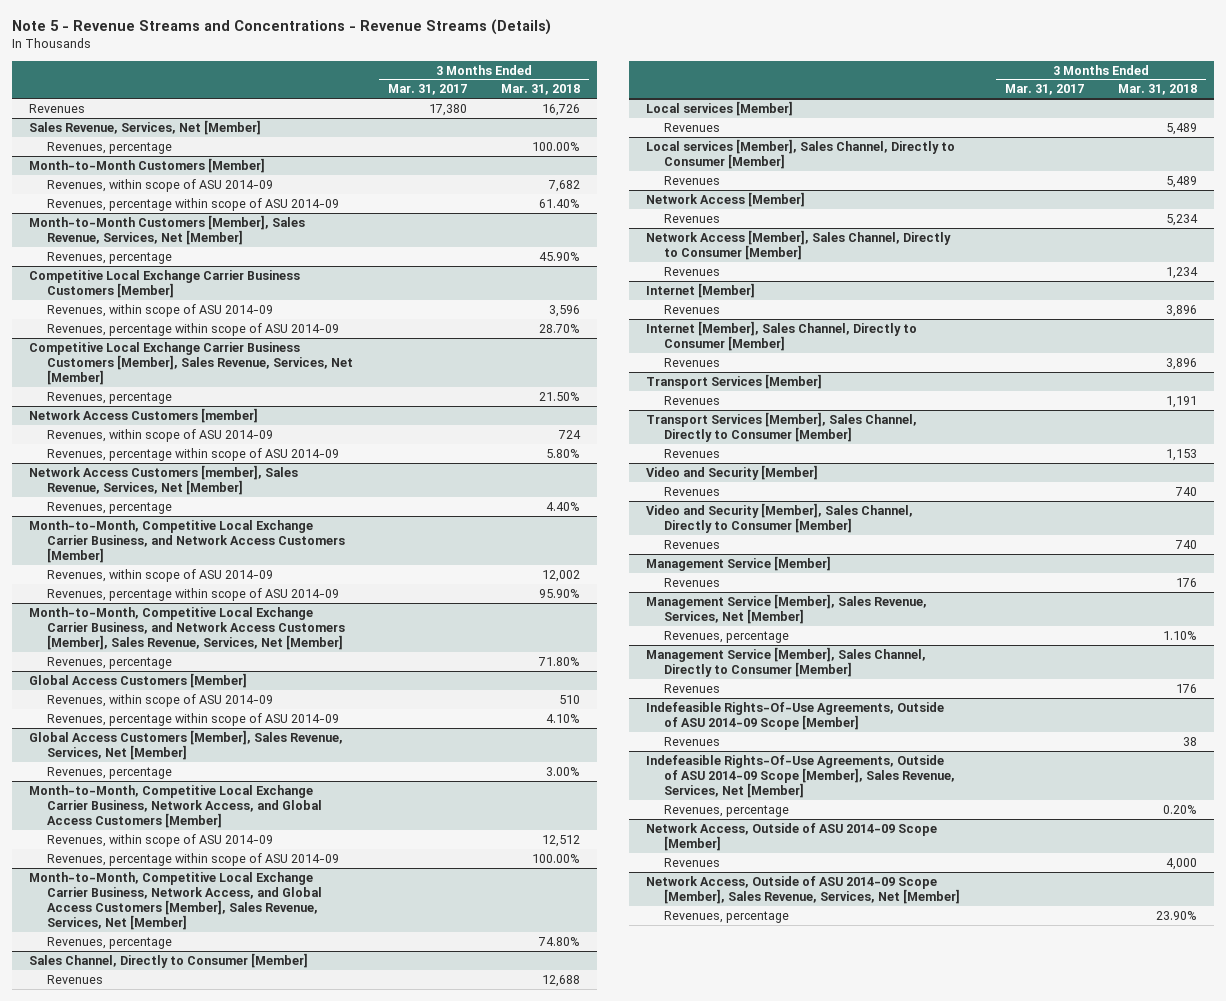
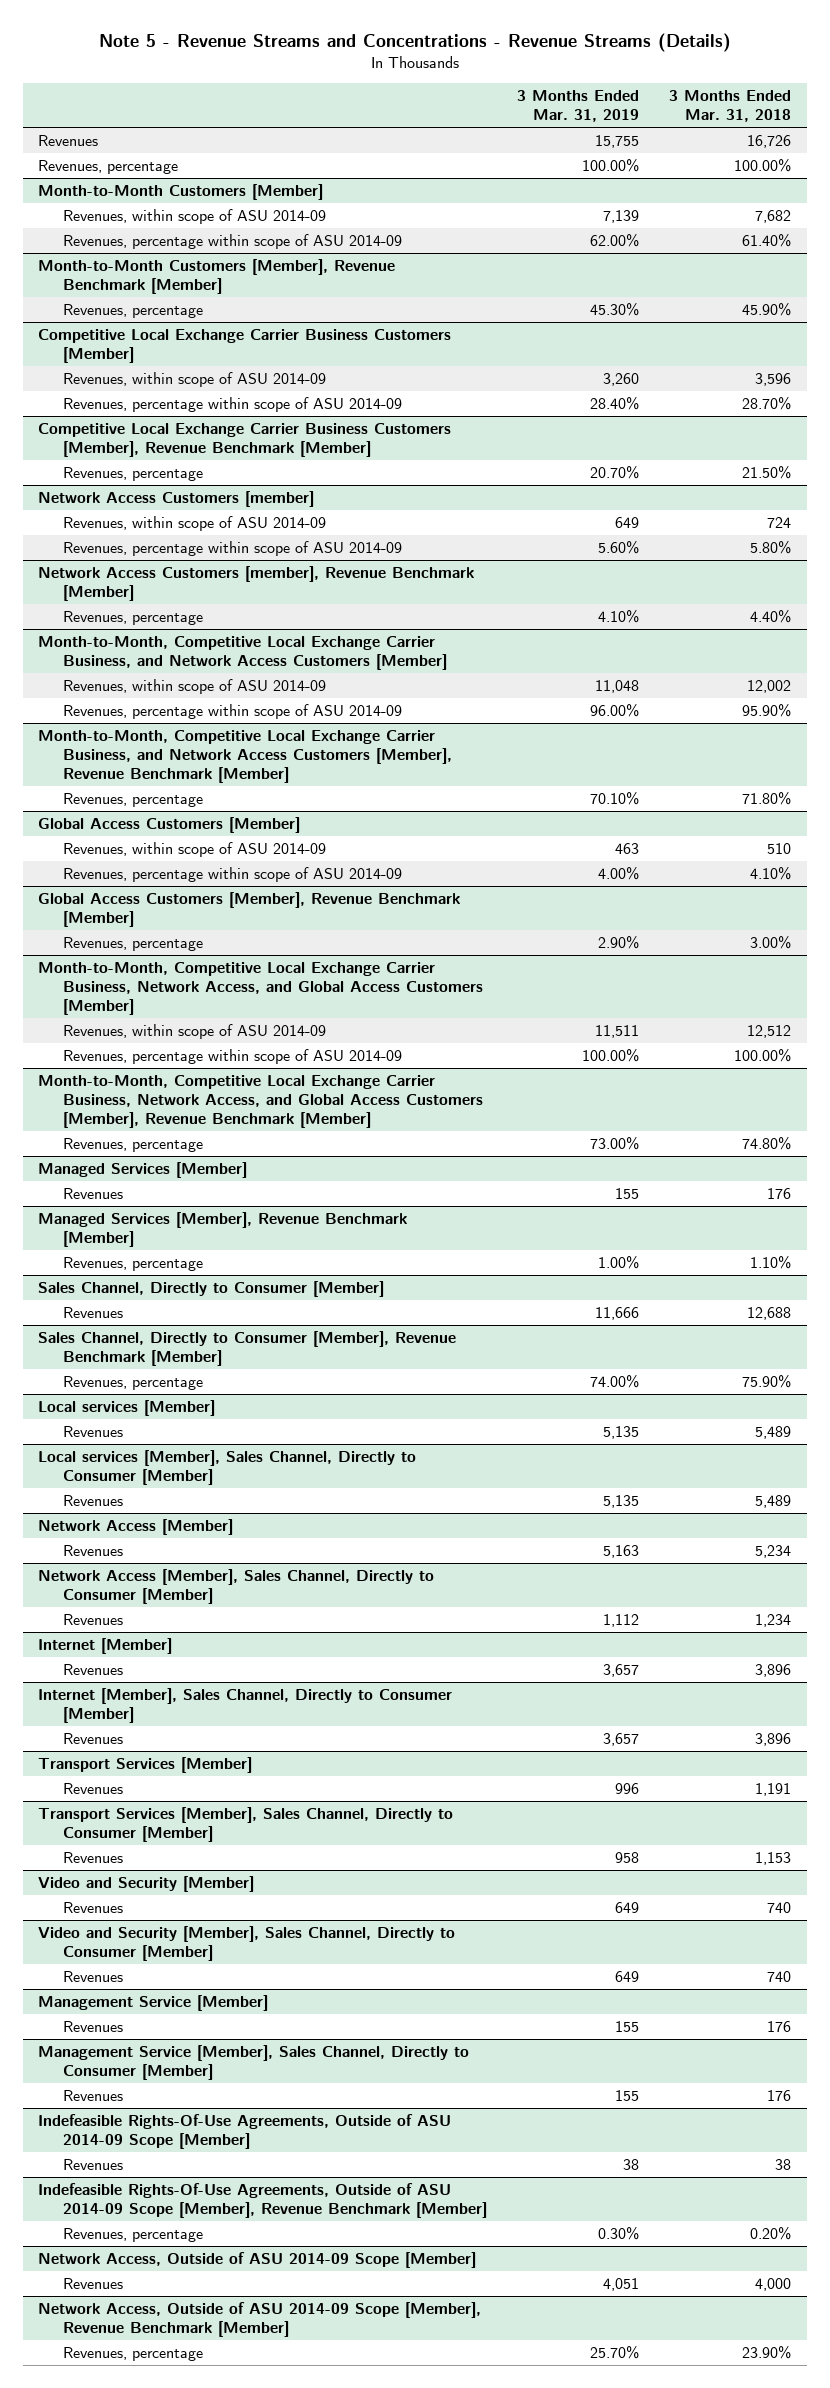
- | 3 Months Ended Mar. 31, 2017 | 3 Months Ended Mar. 31, 2018
+ | 3 Months Ended Mar. 31, 2019 | 3 Months Ended Mar. 31, 2018
- Sales Revenue, Services, Net [Member]
- Month-to-Month Customers [Member], Sales Revenue, Services, Net [Member]
+ Month-to-Month Customers [Member], Revenue Benchmark [Member]
- Competitive Local Exchange Carrier Business Customers [Member], Sales Revenue, Services, Net [Member]
+ Competitive Local Exchange Carrier Business Customers [Member], Revenue Benchmark [Member]
- Network Access Customers [member], Sales Revenue, Services, Net [Member]
+ Network Access Customers [member], Revenue Benchmark [Member]
- Month-to-Month, Competitive Local Exchange Carrier Business, and Network Access Customers [Member], Sales Revenue, Services, Net [Member]
+ Month-to-Month, Competitive Local Exchange Carrier Business, and Network Access Customers [Member], Revenue Benchmark [Member]
- Global Access Customers [Member], Sales Revenue, Services, Net [Member]
+ Global Access Customers [Member], Revenue Benchmark [Member]
- Month-to-Month, Competitive Local Exchange Carrier Business, Network Access, and Global Access Customers [Member], Sales Revenue, Services, Net [Member]
+ Month-to-Month, Competitive Local Exchange Carrier Business, Network Access, and Global Access Customers [Member], Revenue Benchmark [Member]
+ Managed Services [Member]
+ Revenues | 155 | 176
+ Managed Services [Member], Revenue Benchmark [Member]
+ Revenues, percentage | 1.00% | 1.10%
+ Sales Channel, Directly to Consumer [Member], Revenue Benchmark [Member]
+ Revenues, percentage | 74.00% | 75.90%
- Management Service [Member], Sales Revenue, Services, Net [Member]
- Revenues, percentage | | 1.10%
- Indefeasible Rights-Of-Use Agreements, Outside of ASU 2014-09 Scope [Member], Sales Revenue, Services, Net [Member]
+ Indefeasible Rights-Of-Use Agreements, Outside of ASU 2014-09 Scope [Member], Revenue Benchmark [Member]
- Network Access, Outside of ASU 2014-09 Scope [Member], Sales Revenue, Services, Net [Member]
+ Network Access, Outside of ASU 2014-09 Scope [Member], Revenue Benchmark [Member]

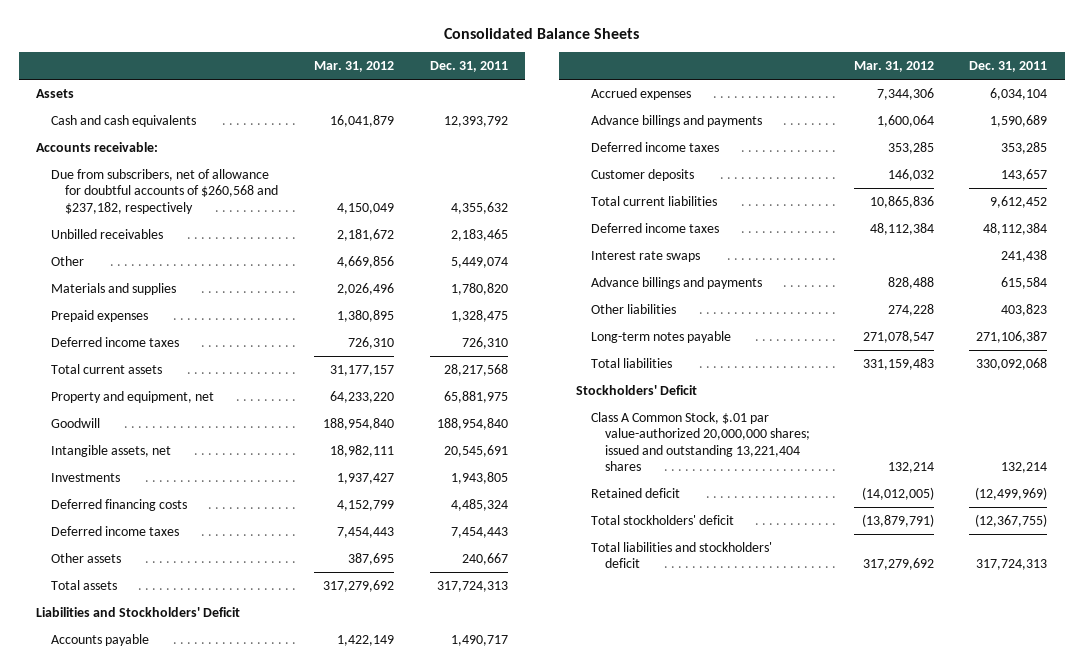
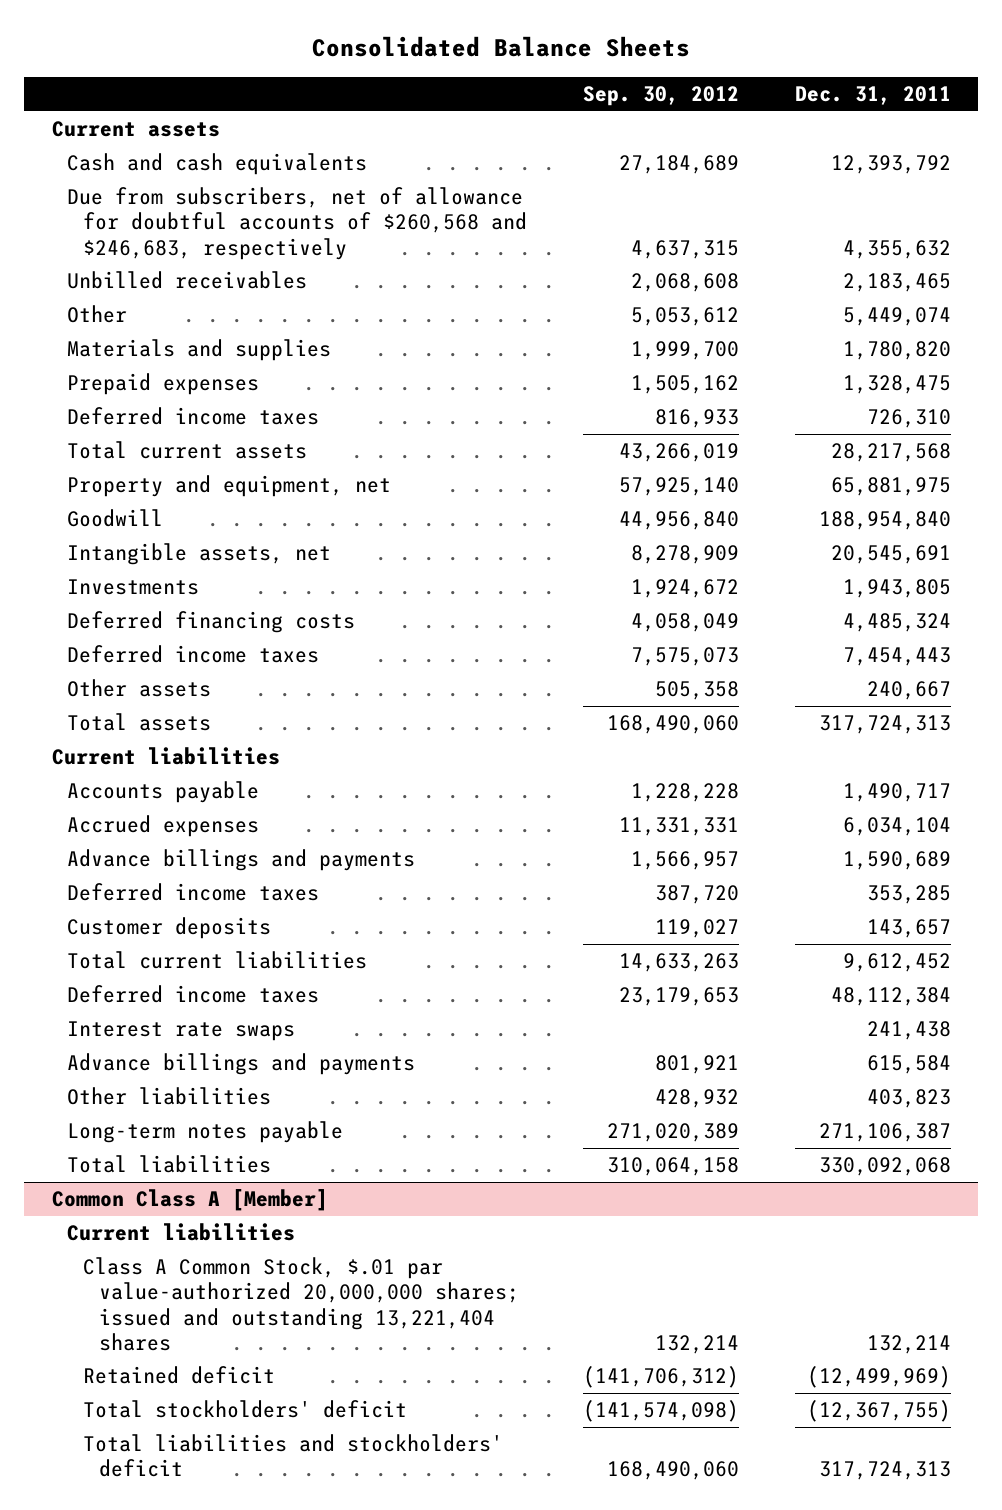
- | Mar. 31, 2012 | Dec. 31, 2011
+ | Sep. 30, 2012 | Dec. 31, 2011
- Assets
+ Current assets
- Accounts receivable:
- Due from subscribers, net of allowance for doubtful accounts of $260,568 and $237,182, respectively | 4,150,049 | 4,355,632
+ Due from subscribers, net of allowance for doubtful accounts of $260,568 and $246,683, respectively | 4,637,315 | 4,355,632
- Liabilities and Stockholders' Deficit
+ Current liabilities
- Stockholders' Deficit
+ Common Class A [Member]
+ Current liabilities

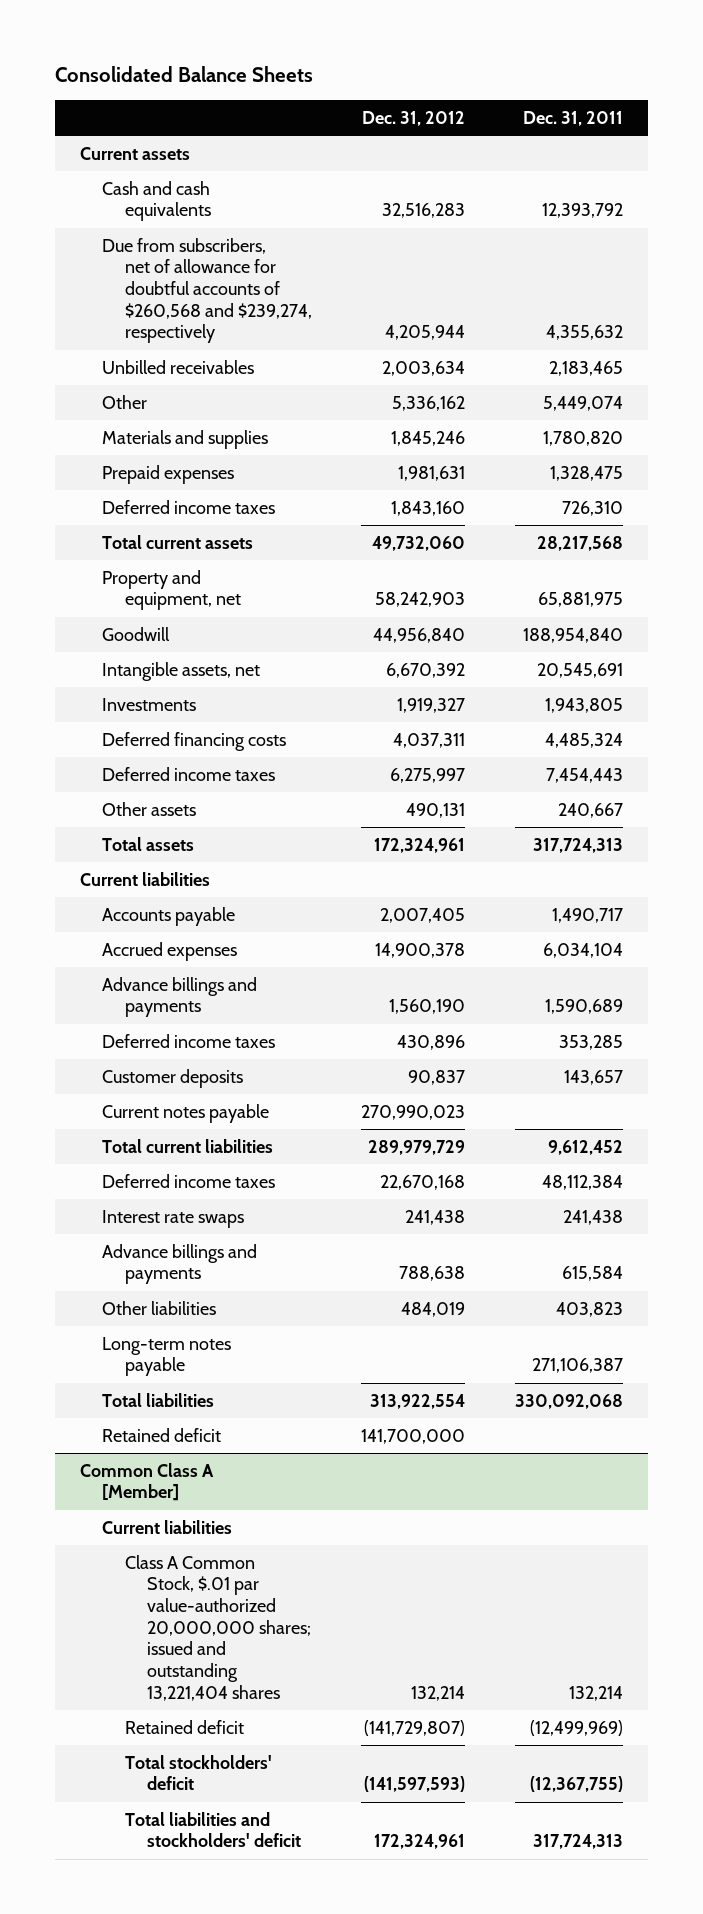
- | Sep. 30, 2012 | Dec. 31, 2011
+ | Dec. 31, 2012 | Dec. 31, 2011
- Due from subscribers, net of allowance for doubtful accounts of $260,568 and $246,683, respectively | 4,637,315 | 4,355,632
+ Due from subscribers, net of allowance for doubtful accounts of $260,568 and $239,274, respectively | 4,205,944 | 4,355,632
+ Current notes payable | 270,990,023 |
+ Retained deficit | 141,700,000 |

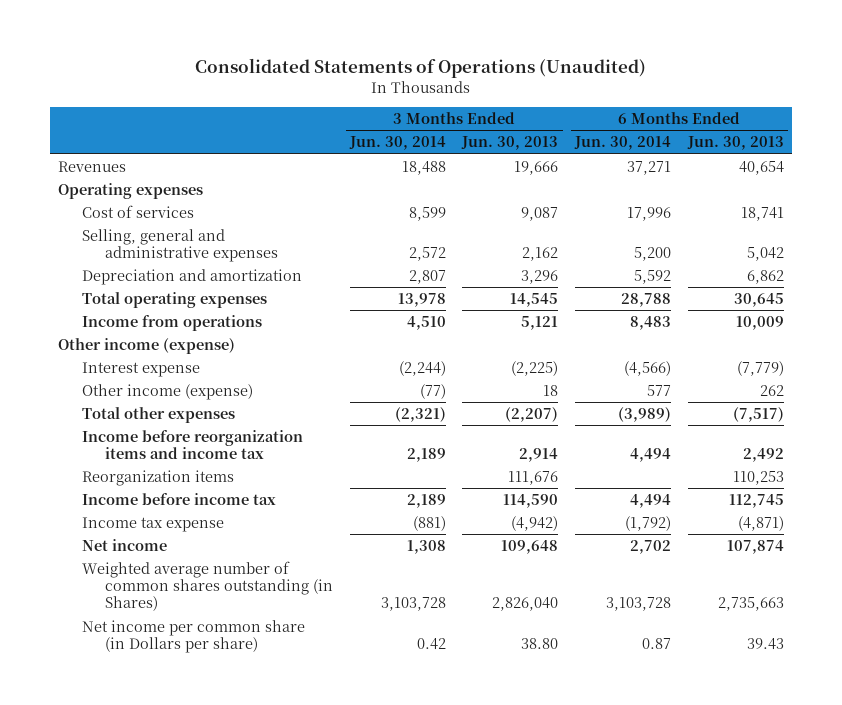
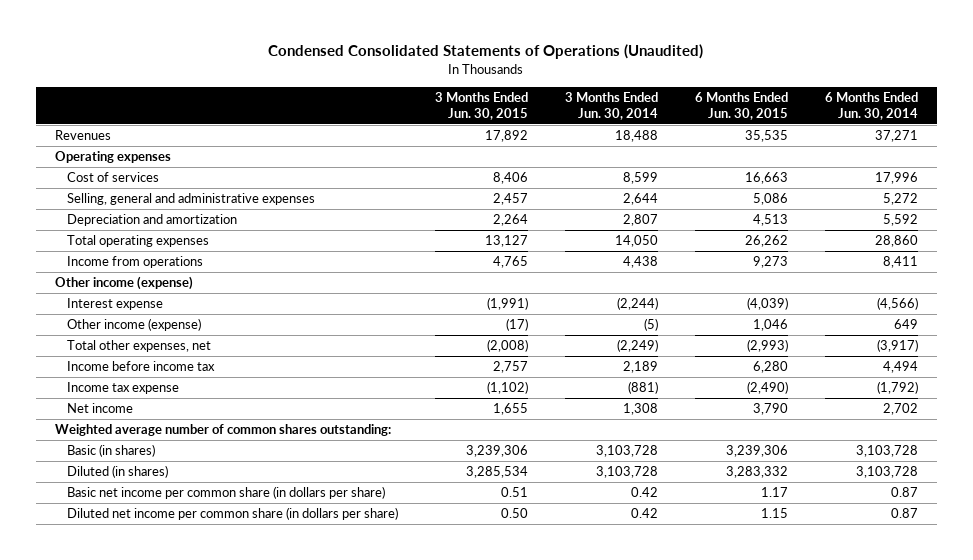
- Consolidated Statements of Operations (Unaudited)
+ Condensed Consolidated Statements of Operations (Unaudited)
- | 3 Months Ended Jun. 30, 2014 | 3 Months Ended Jun. 30, 2013 | 6 Months Ended Jun. 30, 2014 | 6 Months Ended Jun. 30, 2013
+ | 3 Months Ended Jun. 30, 2015 | 3 Months Ended Jun. 30, 2014 | 6 Months Ended Jun. 30, 2015 | 6 Months Ended Jun. 30, 2014
- Selling, general and administrative expenses | 2,572 | 2,162 | 5,200 | 5,042
+ Selling, general and administrative expenses | 2,457 | 2,644 | 5,086 | 5,272
- Total operating expenses | 13,978 | 14,545 | 28,788 | 30,645
- Income from operations | 4,510 | 5,121 | 8,483 | 10,009
+ Total operating expenses | 13,127 | 14,050 | 26,262 | 28,860
+ Income from operations | 4,765 | 4,438 | 9,273 | 8,411
- Other income (expense) | (77) | 18 | 577 | 262
- Total other expenses | (2,321) | (2,207) | (3,989) | (7,517)
- Income before reorganization items and income tax | 2,189 | 2,914 | 4,494 | 2,492
- Reorganization items | | 111,676 | | 110,253
+ Other income (expense) | (17) | (5) | 1,046 | 649
+ Total other expenses, net | (2,008) | (2,249) | (2,993) | (3,917)
- Weighted average number of common shares outstanding (in Shares) | 3,103,728 | 2,826,040 | 3,103,728 | 2,735,663
- Net income per common share (in Dollars per share) | 0.42 | 38.80 | 0.87 | 39.43
+ Weighted average number of common shares outstanding:
+ Basic (in shares) | 3,239,306 | 3,103,728 | 3,239,306 | 3,103,728
+ Diluted (in shares) | 3,285,534 | 3,103,728 | 3,283,332 | 3,103,728
+ Basic net income per common share (in dollars per share) | 0.51 | 0.42 | 1.17 | 0.87
+ Diluted net income per common share (in dollars per share) | 0.50 | 0.42 | 1.15 | 0.87

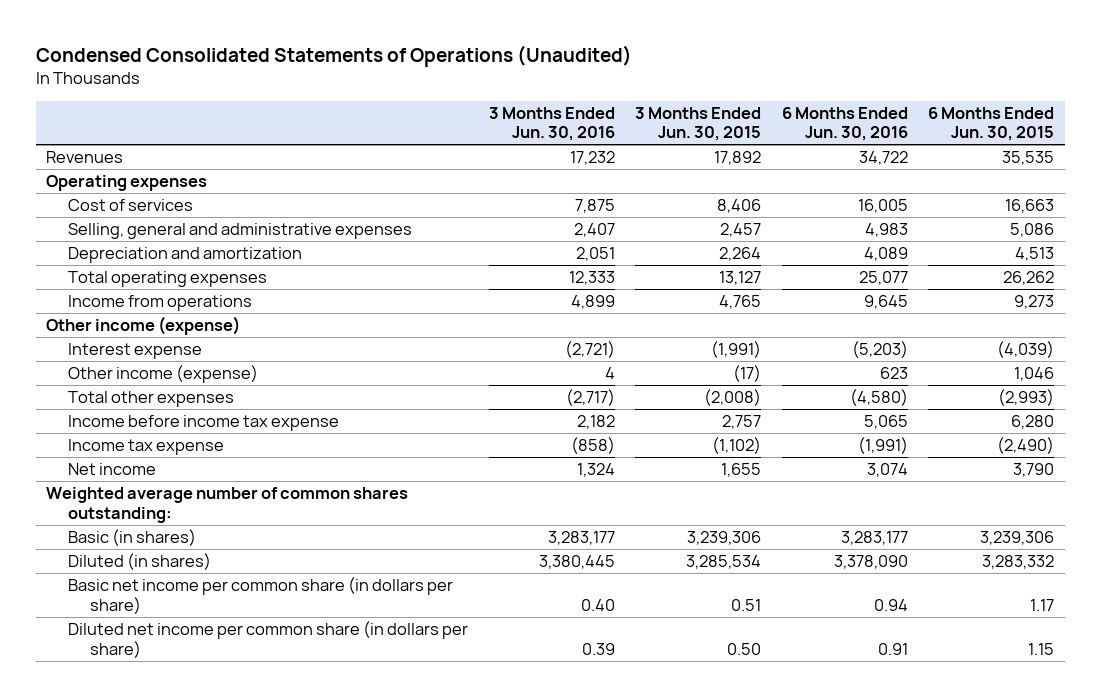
- | 3 Months Ended Jun. 30, 2015 | 3 Months Ended Jun. 30, 2014 | 6 Months Ended Jun. 30, 2015 | 6 Months Ended Jun. 30, 2014
+ | 3 Months Ended Jun. 30, 2016 | 3 Months Ended Jun. 30, 2015 | 6 Months Ended Jun. 30, 2016 | 6 Months Ended Jun. 30, 2015
- Total other expenses, net | (2,008) | (2,249) | (2,993) | (3,917)
- Income before income tax | 2,757 | 2,189 | 6,280 | 4,494
+ Total other expenses | (2,717) | (2,008) | (4,580) | (2,993)
+ Income before income tax expense | 2,182 | 2,757 | 5,065 | 6,280

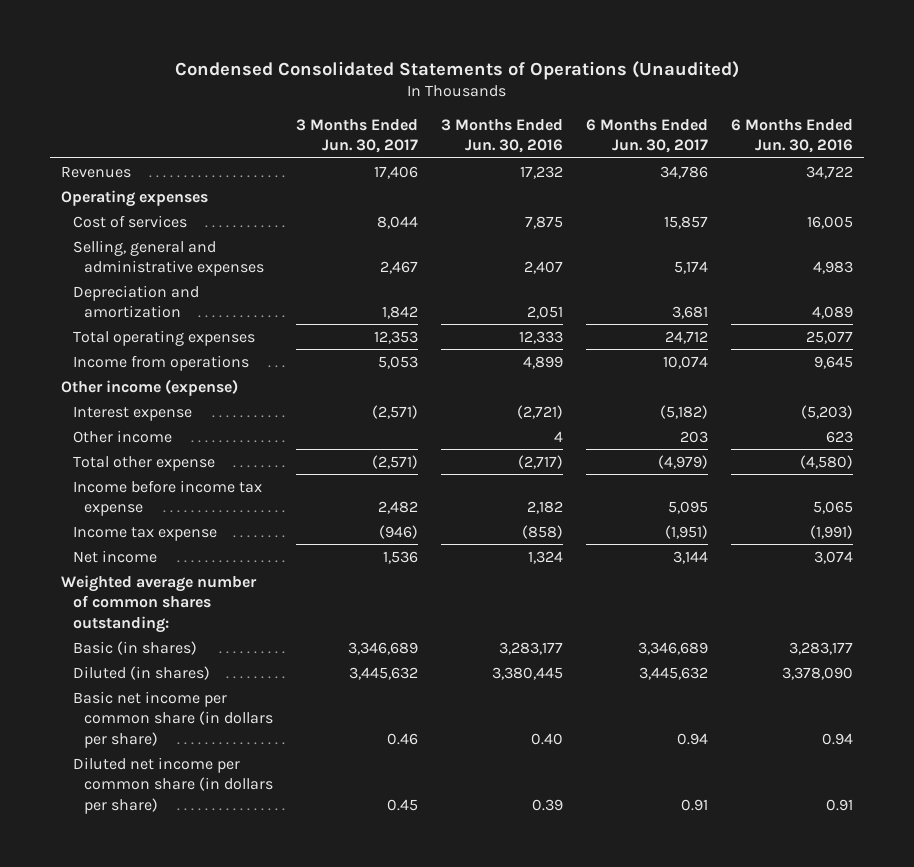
- | 3 Months Ended Jun. 30, 2016 | 3 Months Ended Jun. 30, 2015 | 6 Months Ended Jun. 30, 2016 | 6 Months Ended Jun. 30, 2015
+ | 3 Months Ended Jun. 30, 2017 | 3 Months Ended Jun. 30, 2016 | 6 Months Ended Jun. 30, 2017 | 6 Months Ended Jun. 30, 2016
- Other income (expense) | 4 | (17) | 623 | 1,046
- Total other expenses | (2,717) | (2,008) | (4,580) | (2,993)
+ Other income | | 4 | 203 | 623
+ Total other expense | (2,571) | (2,717) | (4,979) | (4,580)

